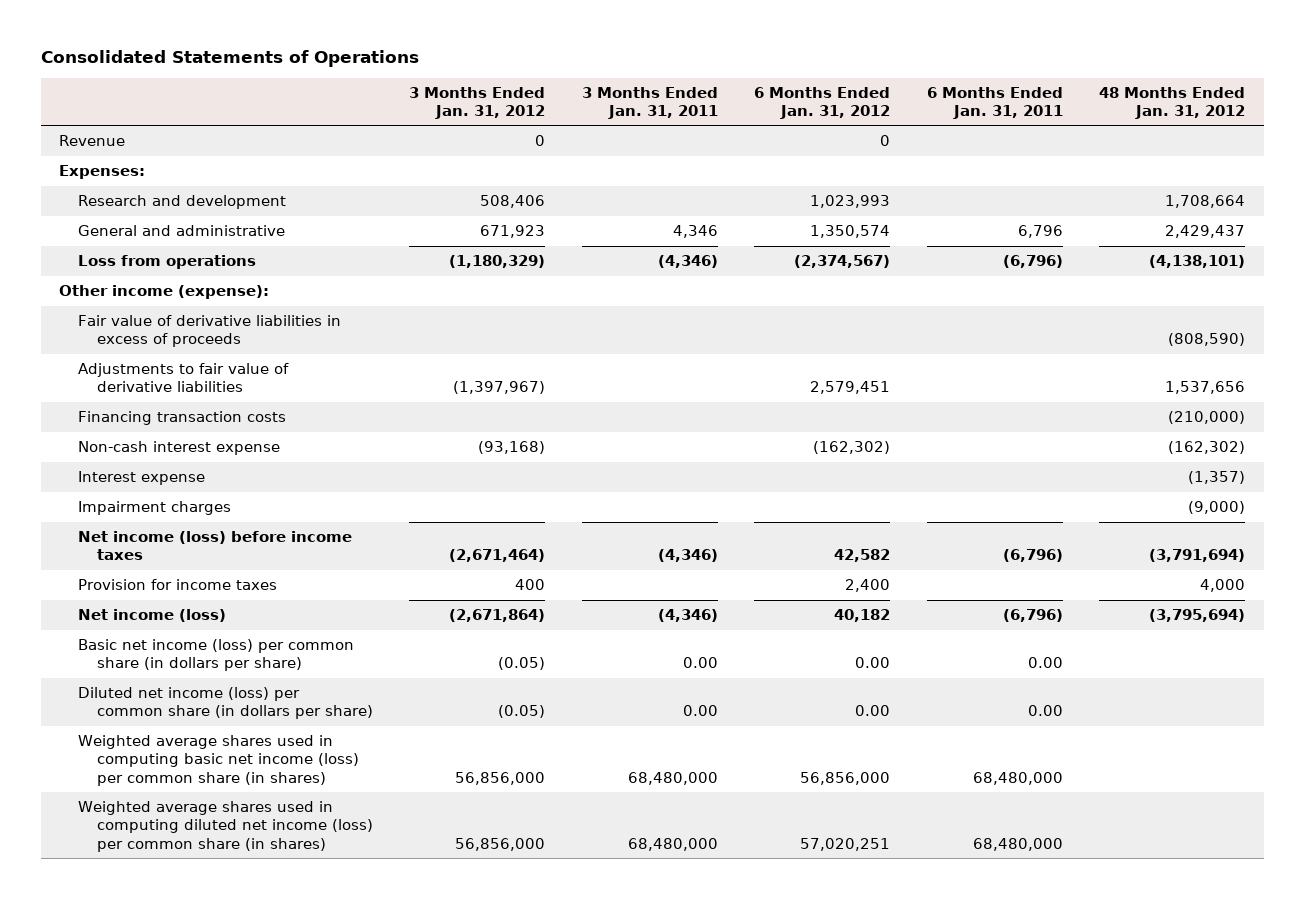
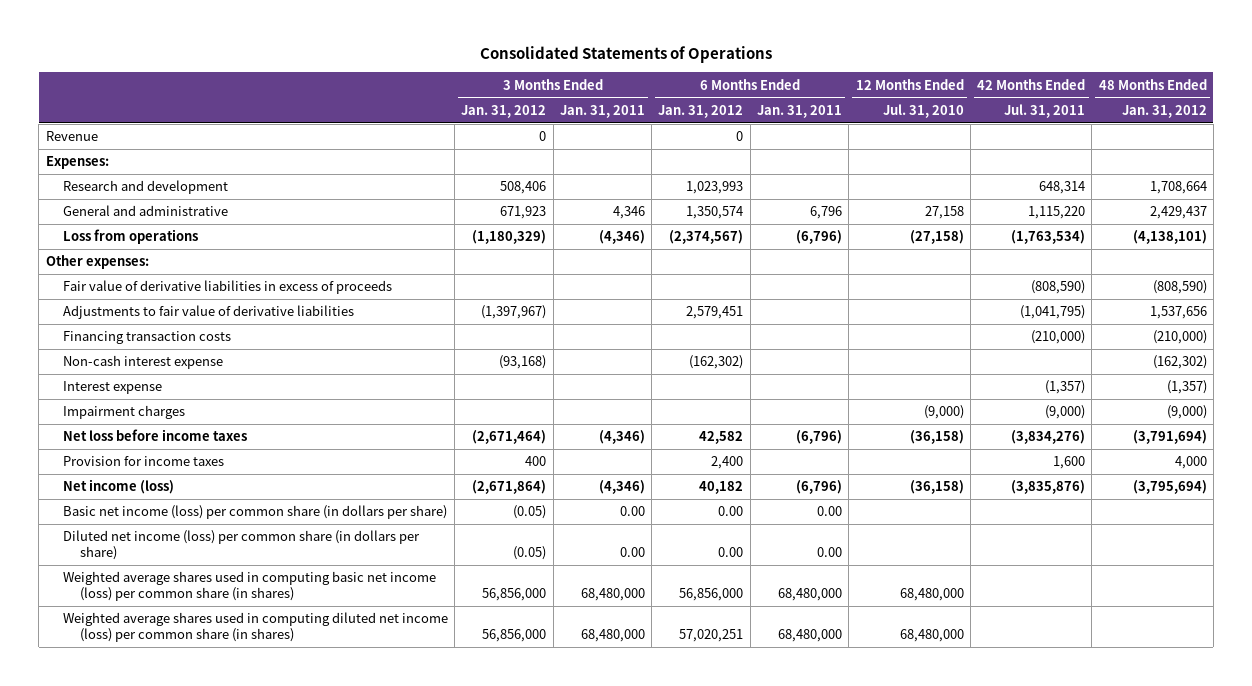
- | 3 Months Ended Jan. 31, 2012 | 3 Months Ended Jan. 31, 2011 | 6 Months Ended Jan. 31, 2012 | 6 Months Ended Jan. 31, 2011 | 48 Months Ended Jan. 31, 2012
+ | 3 Months Ended Jan. 31, 2012 | 3 Months Ended Jan. 31, 2011 | 6 Months Ended Jan. 31, 2012 | 6 Months Ended Jan. 31, 2011 | 12 Months Ended Jul. 31, 2010 | 42 Months Ended Jul. 31, 2011 | 48 Months Ended Jan. 31, 2012
- Other income (expense):
+ Other expenses:
- Net income (loss) before income taxes | (2,671,464) | (4,346) | 42,582 | (6,796) | (3,791,694)
+ Net loss before income taxes | (2,671,464) | (4,346) | 42,582 | (6,796) | (36,158) | (3,834,276) | (3,791,694)

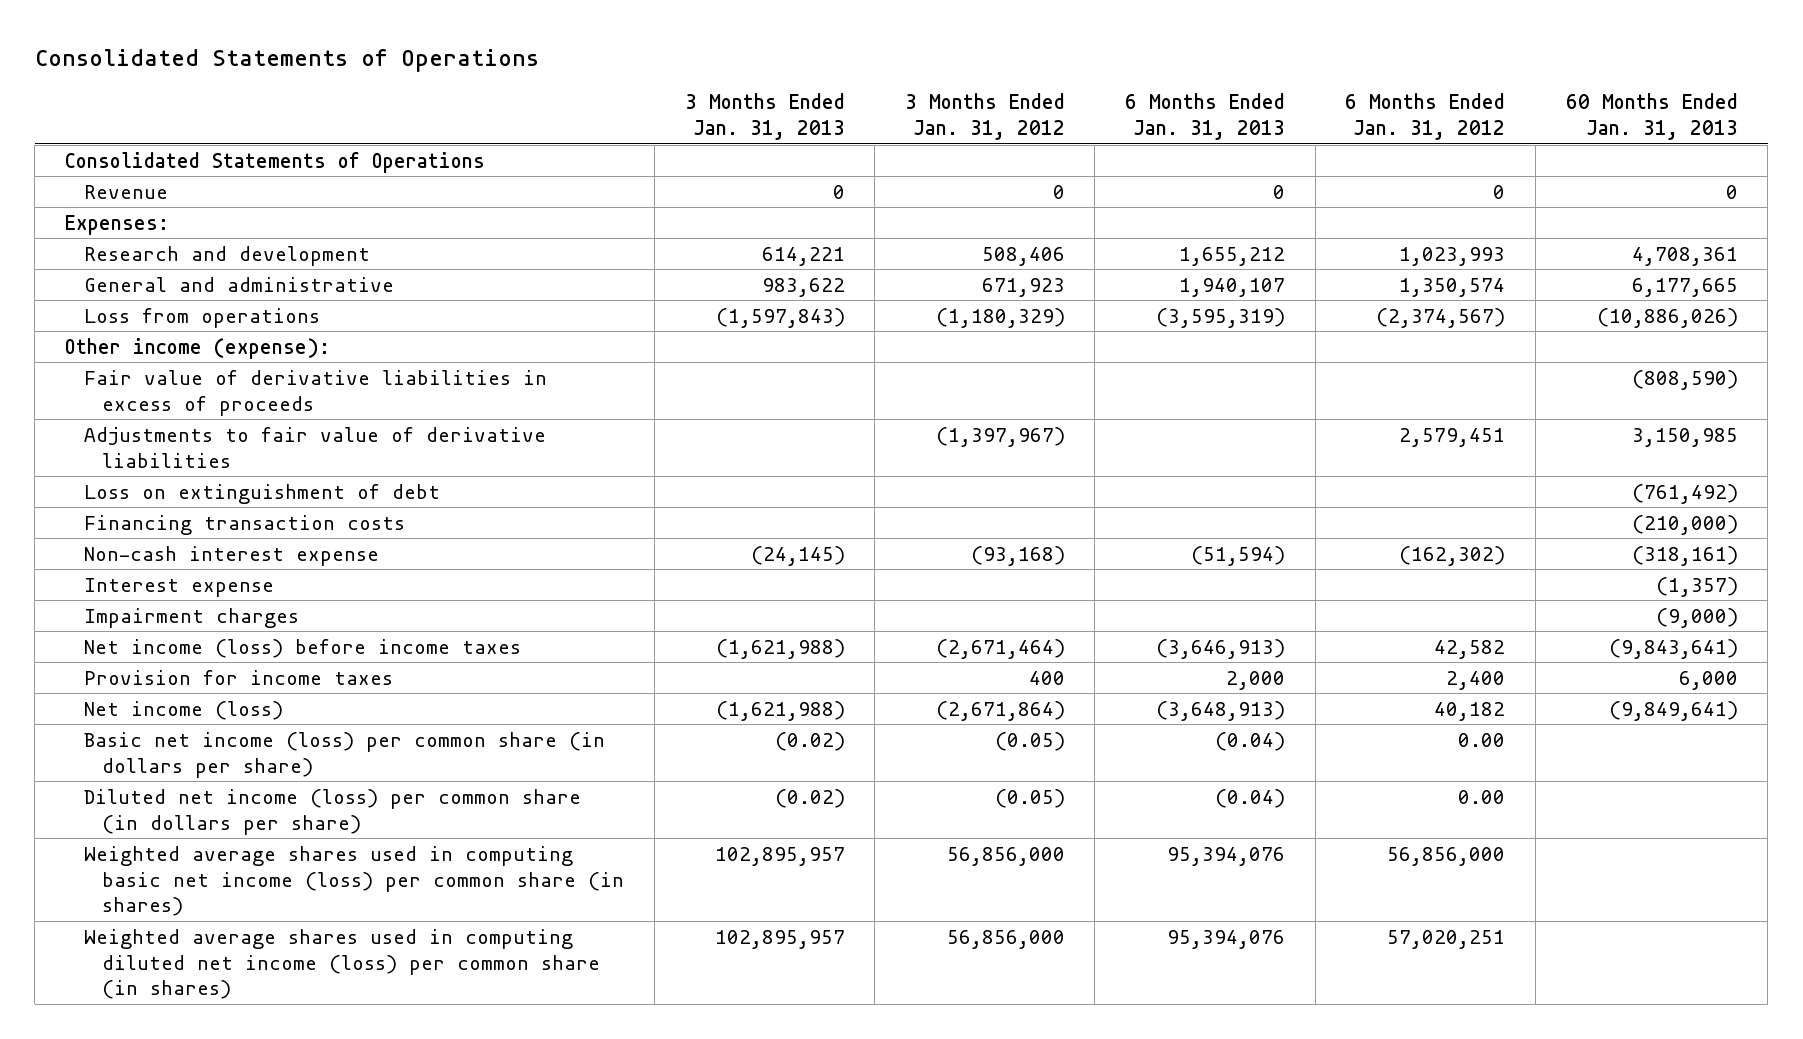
- | 3 Months Ended Jan. 31, 2012 | 3 Months Ended Jan. 31, 2011 | 6 Months Ended Jan. 31, 2012 | 6 Months Ended Jan. 31, 2011 | 12 Months Ended Jul. 31, 2010 | 42 Months Ended Jul. 31, 2011 | 48 Months Ended Jan. 31, 2012
+ | 3 Months Ended Jan. 31, 2013 | 3 Months Ended Jan. 31, 2012 | 6 Months Ended Jan. 31, 2013 | 6 Months Ended Jan. 31, 2012 | 60 Months Ended Jan. 31, 2013
+ Consolidated Statements of Operations
- Other expenses:
+ Other income (expense):
+ Loss on extinguishment of debt | | | | | (761,492)
- Net loss before income taxes | (2,671,464) | (4,346) | 42,582 | (6,796) | (36,158) | (3,834,276) | (3,791,694)
+ Net income (loss) before income taxes | (1,621,988) | (2,671,464) | (3,646,913) | 42,582 | (9,843,641)

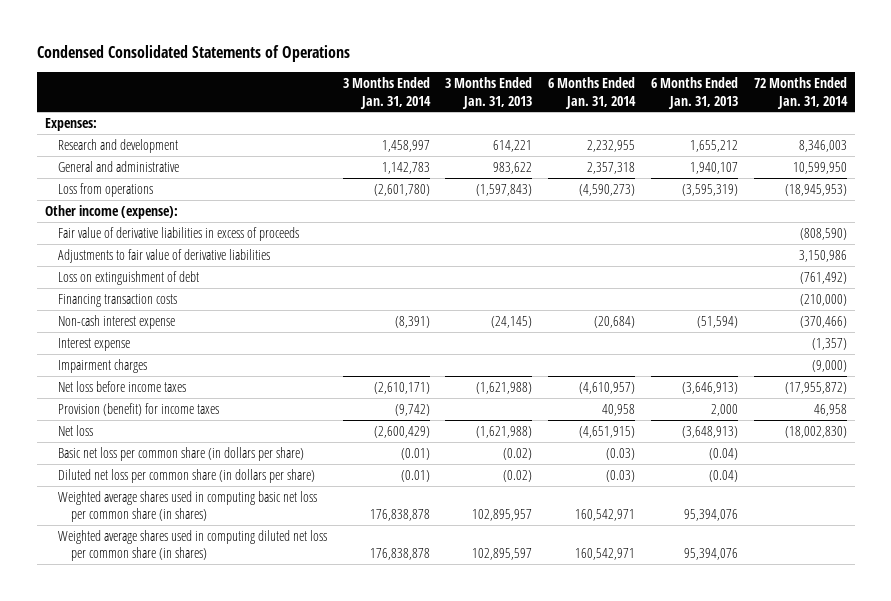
- Consolidated Statements of Operations
+ Condensed Consolidated Statements of Operations
- | 3 Months Ended Jan. 31, 2013 | 3 Months Ended Jan. 31, 2012 | 6 Months Ended Jan. 31, 2013 | 6 Months Ended Jan. 31, 2012 | 60 Months Ended Jan. 31, 2013
+ | 3 Months Ended Jan. 31, 2014 | 3 Months Ended Jan. 31, 2013 | 6 Months Ended Jan. 31, 2014 | 6 Months Ended Jan. 31, 2013 | 72 Months Ended Jan. 31, 2014
- Consolidated Statements of Operations
- Revenue | 0 | 0 | 0 | 0 | 0
- Net income (loss) before income taxes | (1,621,988) | (2,671,464) | (3,646,913) | 42,582 | (9,843,641)
- Provision for income taxes | | 400 | 2,000 | 2,400 | 6,000
- Net income (loss) | (1,621,988) | (2,671,864) | (3,648,913) | 40,182 | (9,849,641)
- Basic net income (loss) per common share (in dollars per share) | (0.02) | (0.05) | (0.04) | 0.00 |
- Diluted net income (loss) per common share (in dollars per share) | (0.02) | (0.05) | (0.04) | 0.00 |
- Weighted average shares used in computing basic net income (loss) per common share (in shares) | 102,895,957 | 56,856,000 | 95,394,076 | 56,856,000 |
- Weighted average shares used in computing diluted net income (loss) per common share (in shares) | 102,895,957 | 56,856,000 | 95,394,076 | 57,020,251 |
+ Net loss before income taxes | (2,610,171) | (1,621,988) | (4,610,957) | (3,646,913) | (17,955,872)
+ Provision (benefit) for income taxes | (9,742) | | 40,958 | 2,000 | 46,958
+ Net loss | (2,600,429) | (1,621,988) | (4,651,915) | (3,648,913) | (18,002,830)
+ Basic net loss per common share (in dollars per share) | (0.01) | (0.02) | (0.03) | (0.04) |
+ Diluted net loss per common share (in dollars per share) | (0.01) | (0.02) | (0.03) | (0.04) |
+ Weighted average shares used in computing basic net loss per common share (in shares) | 176,838,878 | 102,895,957 | 160,542,971 | 95,394,076 |
+ Weighted average shares used in computing diluted net loss per common share (in shares) | 176,838,878 | 102,895,597 | 160,542,971 | 95,394,076 |

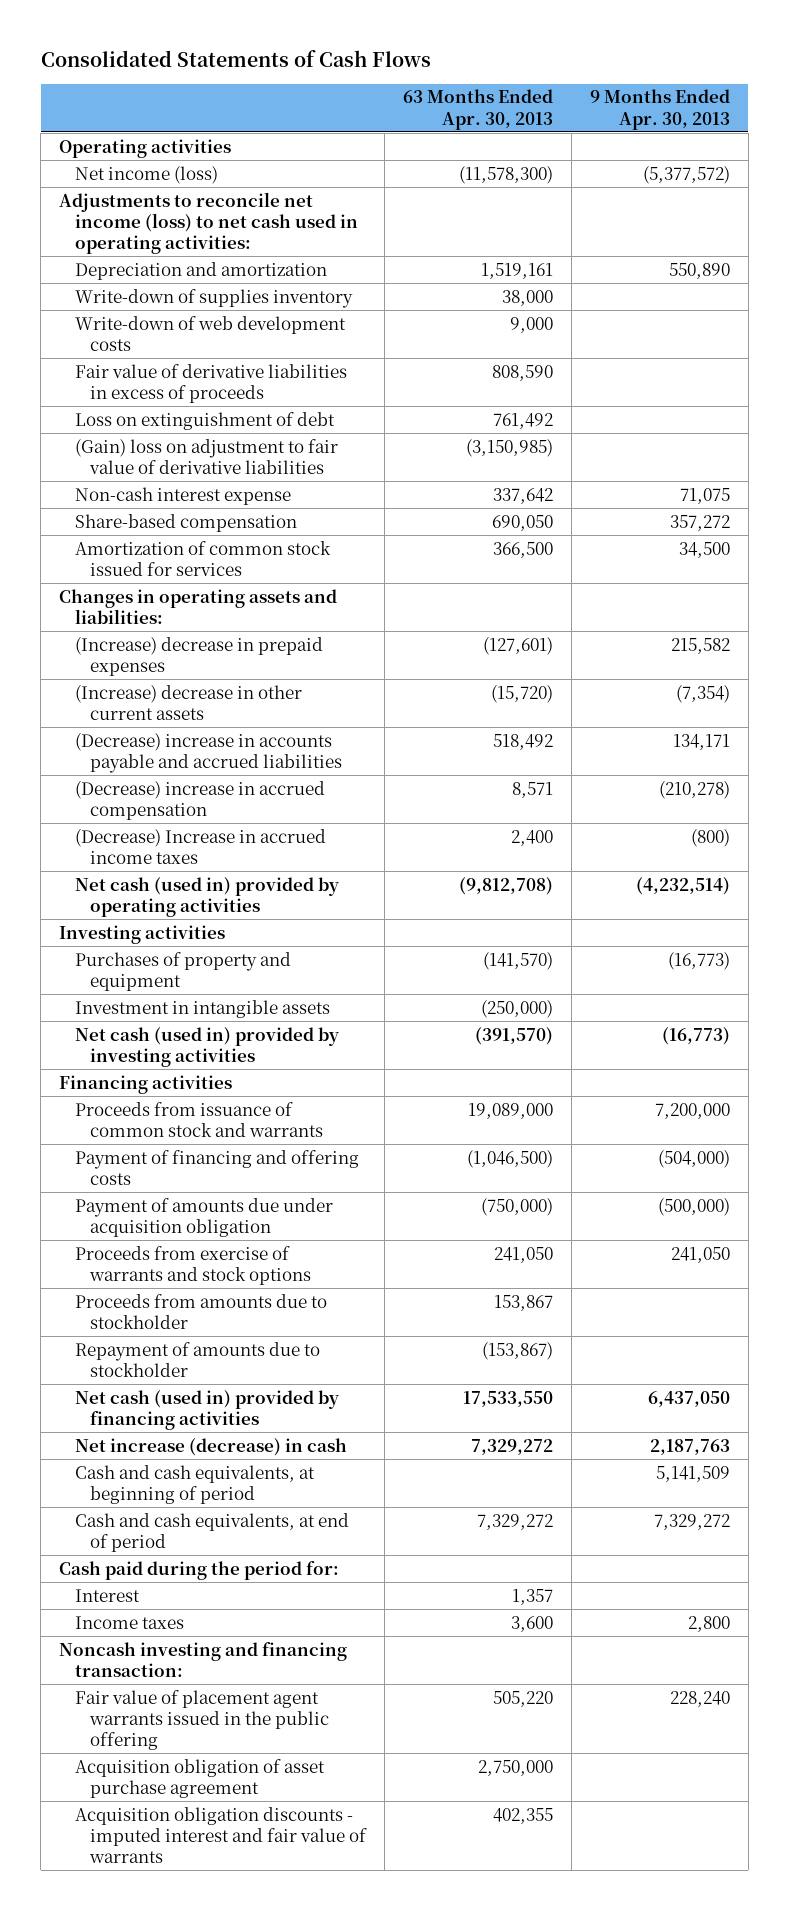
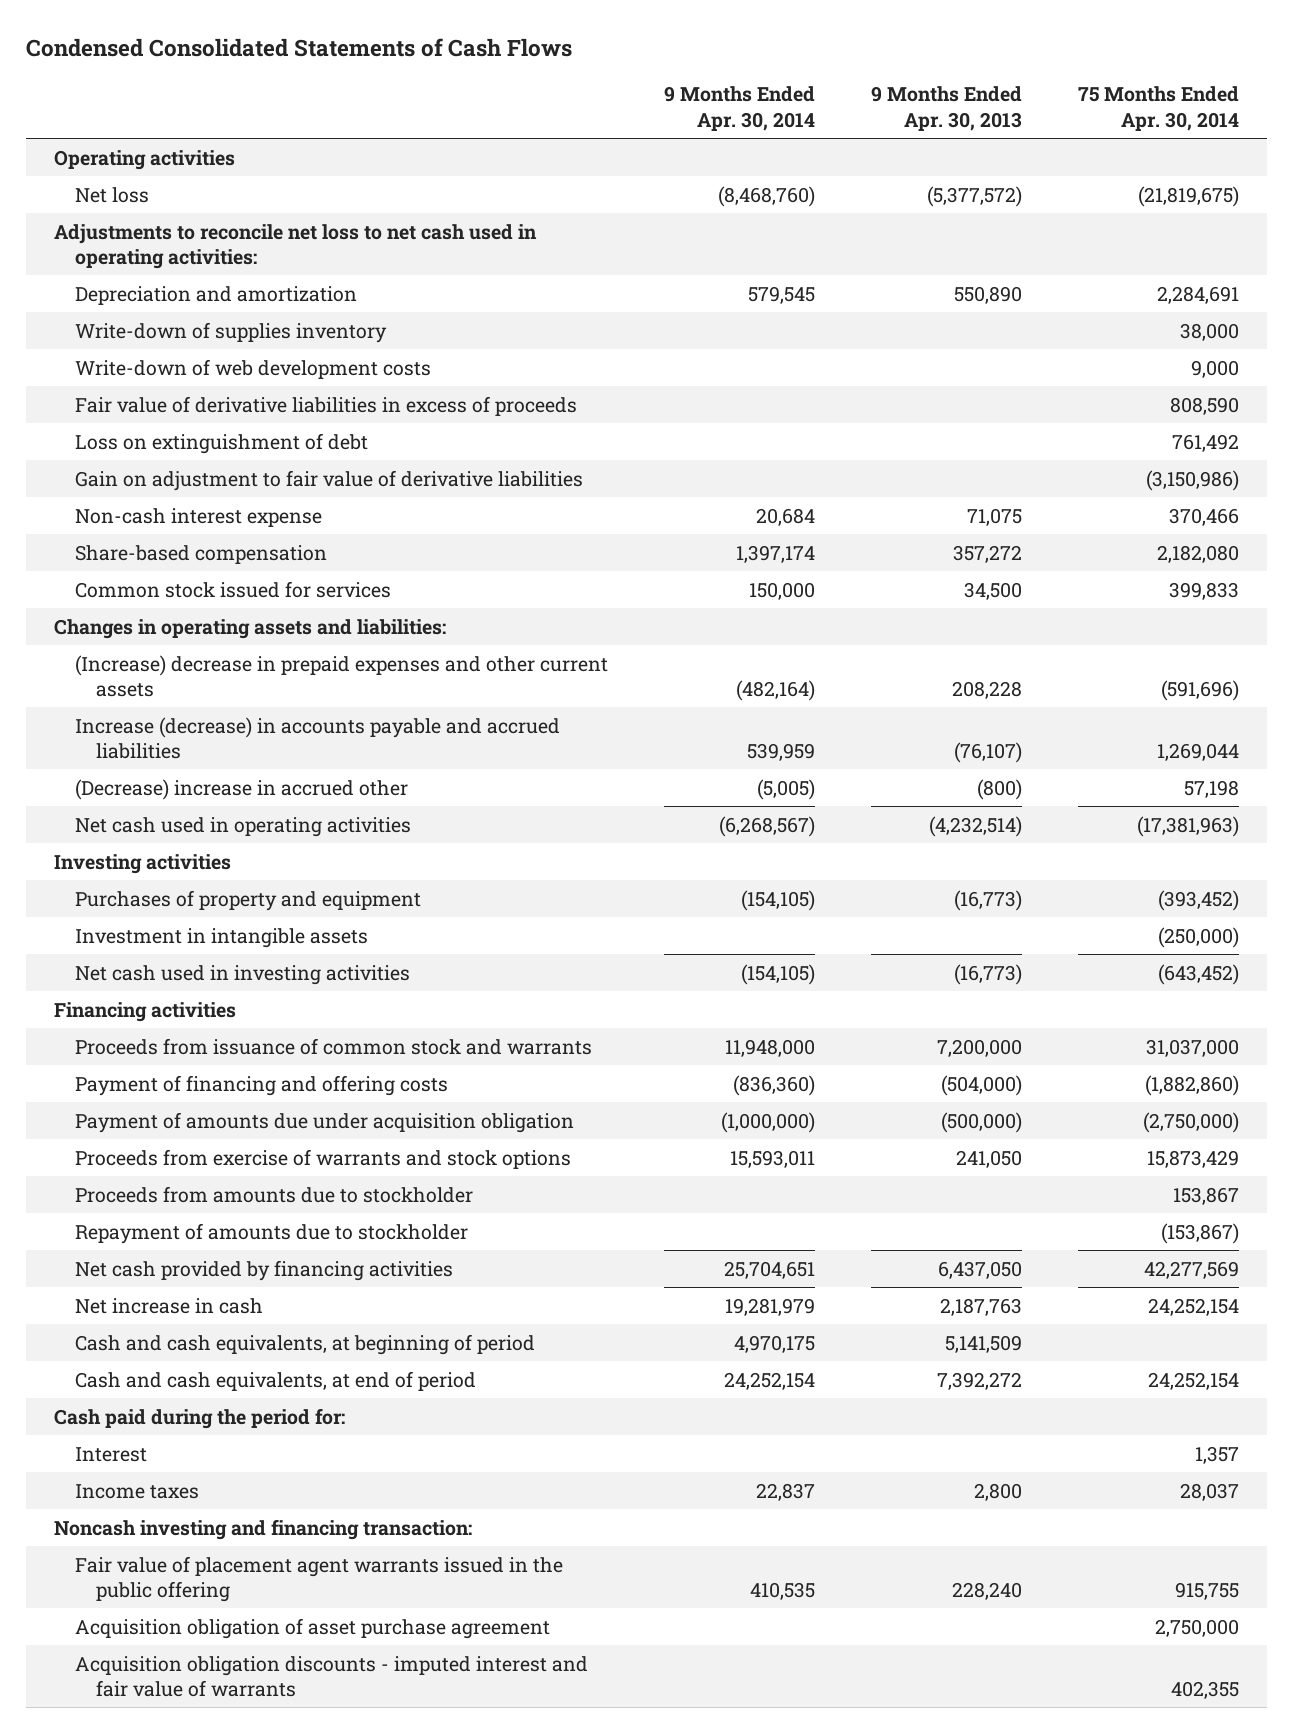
- Consolidated Statements of Cash Flows
+ Condensed Consolidated Statements of Cash Flows
- | 63 Months Ended Apr. 30, 2013 | 9 Months Ended Apr. 30, 2013
+ | 9 Months Ended Apr. 30, 2014 | 9 Months Ended Apr. 30, 2013 | 75 Months Ended Apr. 30, 2014
- Net income (loss) | (11,578,300) | (5,377,572)
- Adjustments to reconcile net income (loss) to net cash used in operating activities:
+ Net loss | (8,468,760) | (5,377,572) | (21,819,675)
+ Adjustments to reconcile net loss to net cash used in operating activities:
- (Gain) loss on adjustment to fair value of derivative liabilities | (3,150,985) |
+ Gain on adjustment to fair value of derivative liabilities | | | (3,150,986)
- Amortization of common stock issued for services | 366,500 | 34,500
+ Common stock issued for services | 150,000 | 34,500 | 399,833
- (Increase) decrease in prepaid expenses | (127,601) | 215,582
- (Increase) decrease in other current assets | (15,720) | (7,354)
- (Decrease) increase in accounts payable and accrued liabilities | 518,492 | 134,171
- (Decrease) increase in accrued compensation | 8,571 | (210,278)
- (Decrease) Increase in accrued income taxes | 2,400 | (800)
- Net cash (used in) provided by operating activities | (9,812,708) | (4,232,514)
+ (Increase) decrease in prepaid expenses and other current assets | (482,164) | 208,228 | (591,696)
+ Increase (decrease) in accounts payable and accrued liabilities | 539,959 | (76,107) | 1,269,044
+ (Decrease) increase in accrued other | (5,005) | (800) | 57,198
+ Net cash used in operating activities | (6,268,567) | (4,232,514) | (17,381,963)
- Net cash (used in) provided by investing activities | (391,570) | (16,773)
+ Net cash used in investing activities | (154,105) | (16,773) | (643,452)
- Net cash (used in) provided by financing activities | 17,533,550 | 6,437,050
- Net increase (decrease) in cash | 7,329,272 | 2,187,763
+ Net cash provided by financing activities | 25,704,651 | 6,437,050 | 42,277,569
+ Net increase in cash | 19,281,979 | 2,187,763 | 24,252,154
- Cash and cash equivalents, at end of period | 7,329,272 | 7,329,272
+ Cash and cash equivalents, at end of period | 24,252,154 | 7,392,272 | 24,252,154

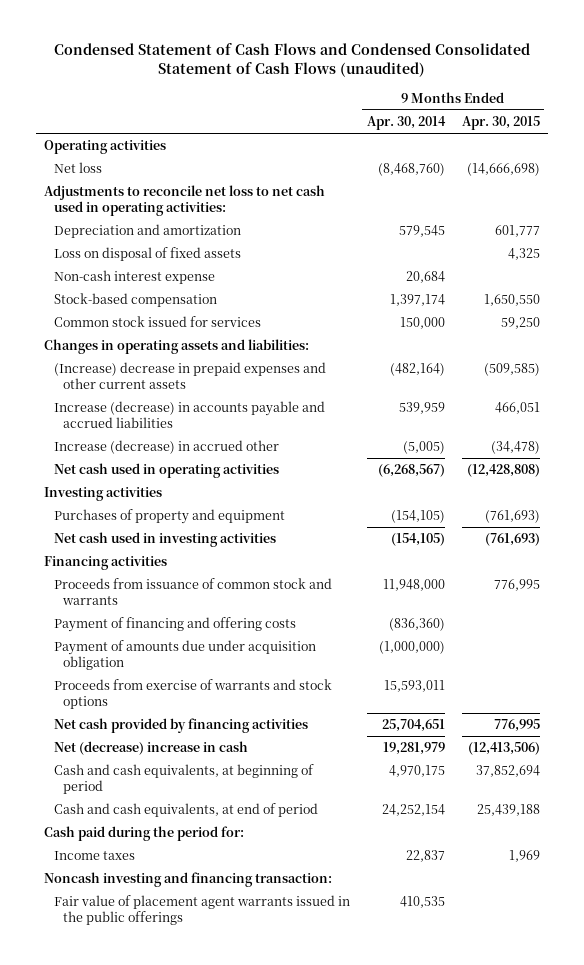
- Condensed Consolidated Statements of Cash Flows
+ Condensed Statement of Cash Flows and Condensed Consolidated Statement of Cash Flows (unaudited)
- | 9 Months Ended Apr. 30, 2014 | 9 Months Ended Apr. 30, 2013 | 75 Months Ended Apr. 30, 2014
+ | 9 Months Ended Apr. 30, 2014 | 9 Months Ended Apr. 30, 2015
- Write-down of supplies inventory | | | 38,000
- Write-down of web development costs | | | 9,000
- Fair value of derivative liabilities in excess of proceeds | | | 808,590
- Loss on extinguishment of debt | | | 761,492
- Gain on adjustment to fair value of derivative liabilities | | | (3,150,986)
+ Loss on disposal of fixed assets | | 4,325
- Share-based compensation | 1,397,174 | 357,272 | 2,182,080
+ Stock-based compensation | 1,397,174 | 1,650,550
- (Decrease) increase in accrued other | (5,005) | (800) | 57,198
+ Increase (decrease) in accrued other | (5,005) | (34,478)
- Investment in intangible assets | | | (250,000)
- Proceeds from amounts due to stockholder | | | 153,867
- Repayment of amounts due to stockholder | | | (153,867)
- Net increase in cash | 19,281,979 | 2,187,763 | 24,252,154
+ Net (decrease) increase in cash | 19,281,979 | (12,413,506)
- Interest | | | 1,357
- Fair value of placement agent warrants issued in the public offering | 410,535 | 228,240 | 915,755
- Acquisition obligation of asset purchase agreement | | | 2,750,000
- Acquisition obligation discounts - imputed interest and fair value of warrants | | | 402,355
+ Fair value of placement agent warrants issued in the public offerings | 410,535 |

